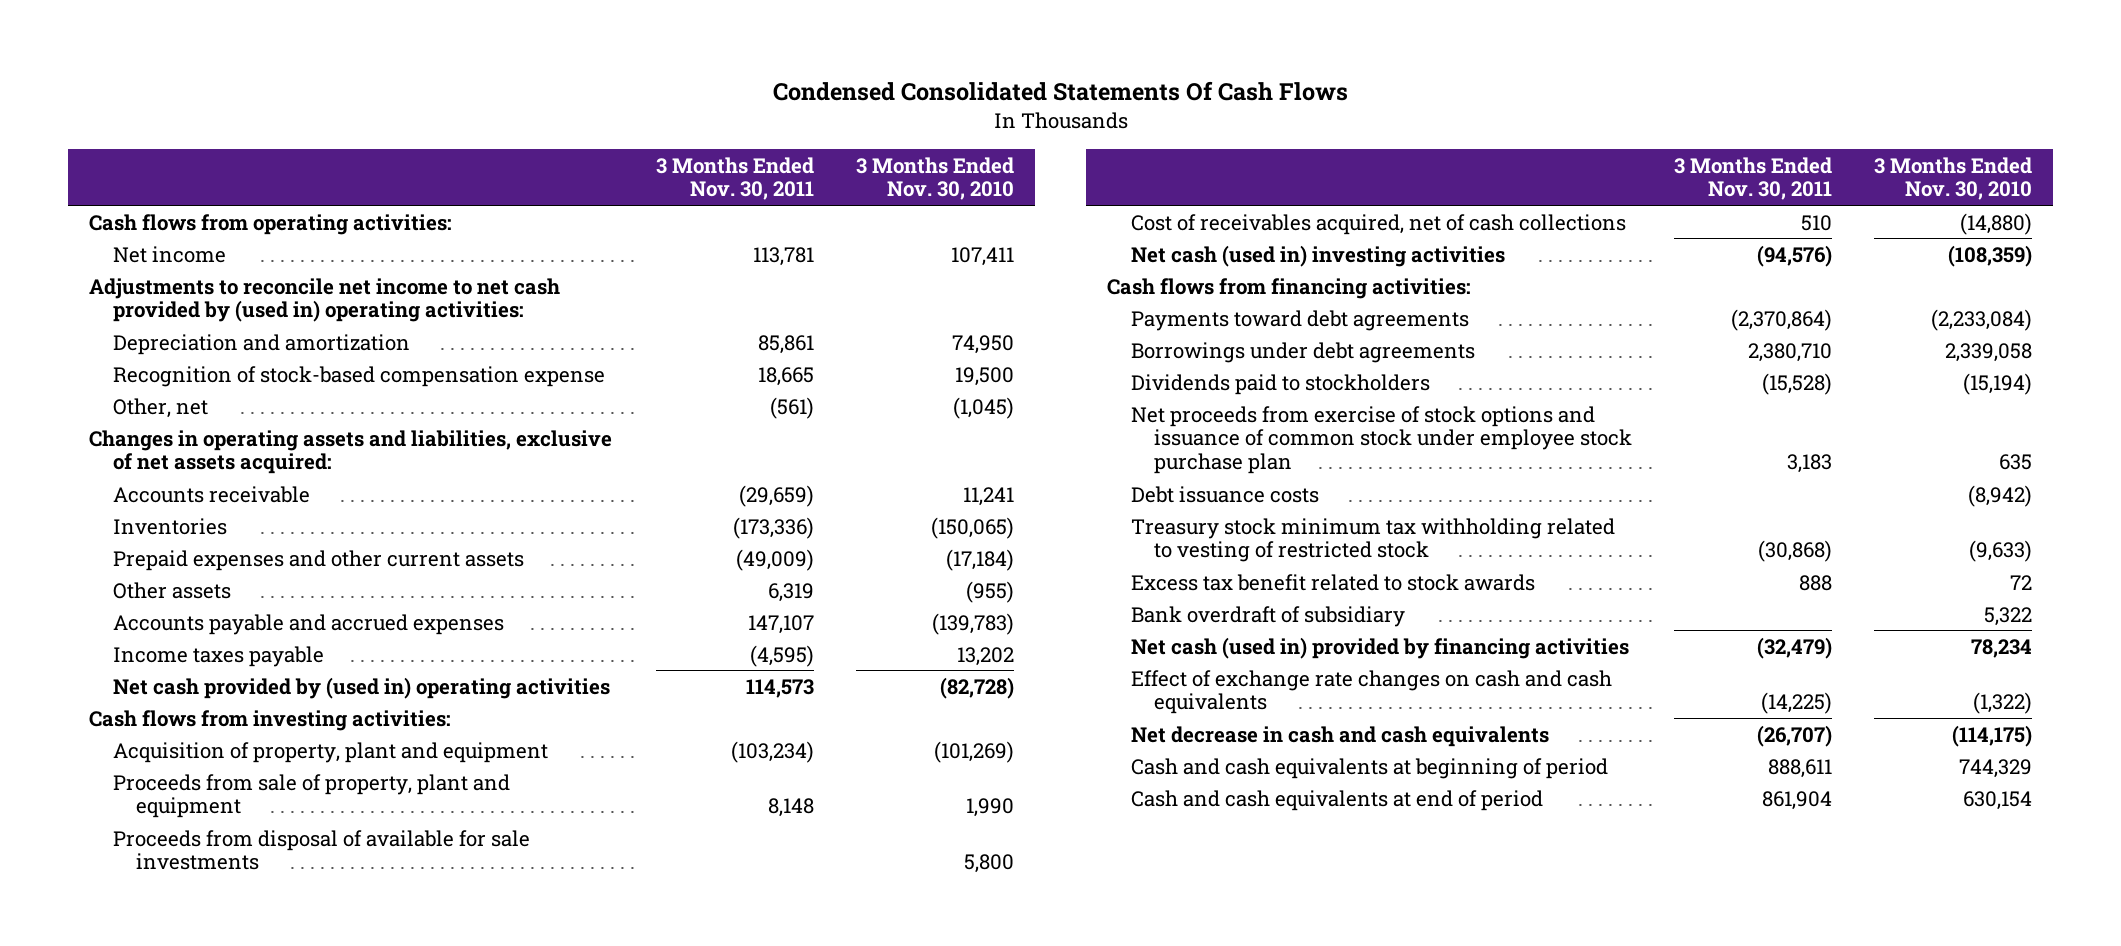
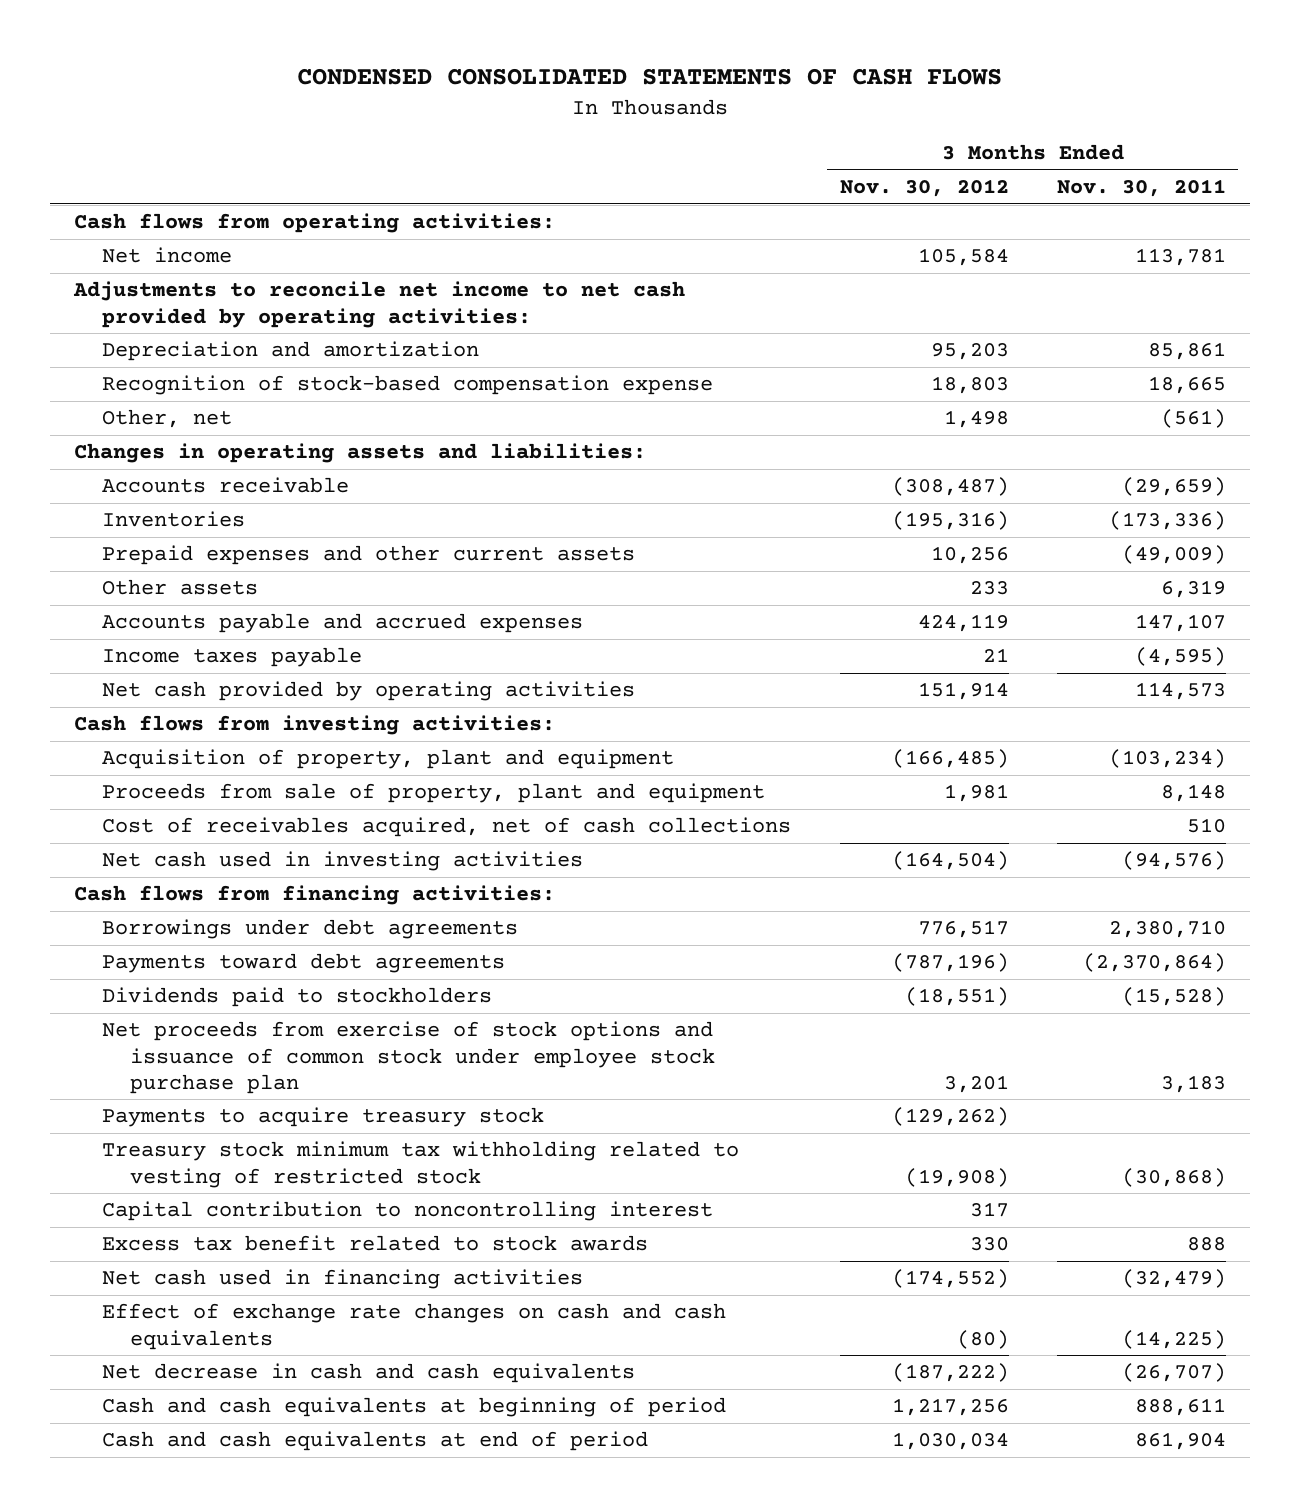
- Condensed Consolidated Statements Of Cash Flows
+ CONDENSED CONSOLIDATED STATEMENTS OF CASH FLOWS
- | 3 Months Ended Nov. 30, 2011 | 3 Months Ended Nov. 30, 2010
+ | 3 Months Ended Nov. 30, 2012 | 3 Months Ended Nov. 30, 2011
- Adjustments to reconcile net income to net cash provided by (used in) operating activities:
+ Adjustments to reconcile net income to net cash provided by operating activities:
- Changes in operating assets and liabilities, exclusive of net assets acquired:
+ Changes in operating assets and liabilities:
- Net cash provided by (used in) operating activities | 114,573 | (82,728)
+ Net cash provided by operating activities | 151,914 | 114,573
- Proceeds from disposal of available for sale investments | | 5,800
- Net cash (used in) investing activities | (94,576) | (108,359)
+ Net cash used in investing activities | (164,504) | (94,576)
moved down: Payments toward debt agreements | (787,196) | (2,370,864)
- Debt issuance costs | | (8,942)
+ Payments to acquire treasury stock | (129,262) |
+ Capital contribution to noncontrolling interest | 317 |
- Bank overdraft of subsidiary | | 5,322
- Net cash (used in) provided by financing activities | (32,479) | 78,234
+ Net cash used in financing activities | (174,552) | (32,479)

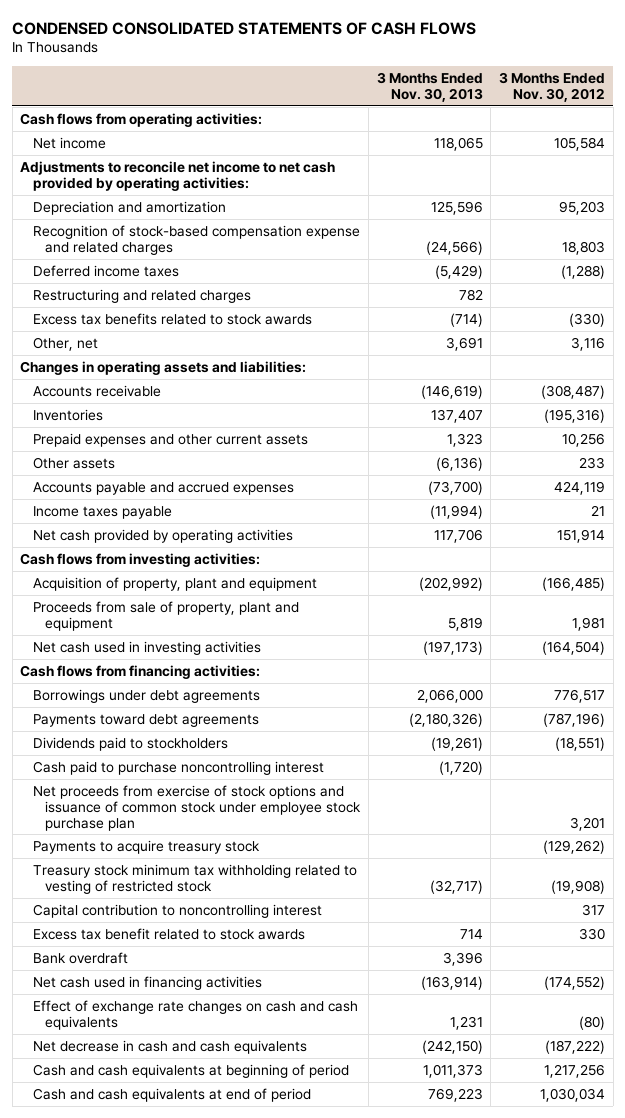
- | 3 Months Ended Nov. 30, 2012 | 3 Months Ended Nov. 30, 2011
+ | 3 Months Ended Nov. 30, 2013 | 3 Months Ended Nov. 30, 2012
- Recognition of stock-based compensation expense | 18,803 | 18,665
- Other, net | 1,498 | (561)
+ Recognition of stock-based compensation expense and related charges | (24,566) | 18,803
+ Deferred income taxes | (5,429) | (1,288)
+ Restructuring and related charges | 782 |
+ Excess tax benefits related to stock awards | (714) | (330)
+ Other, net | 3,691 | 3,116
- Cost of receivables acquired, net of cash collections | | 510
+ Cash paid to purchase noncontrolling interest | (1,720) |
+ Bank overdraft | 3,396 |

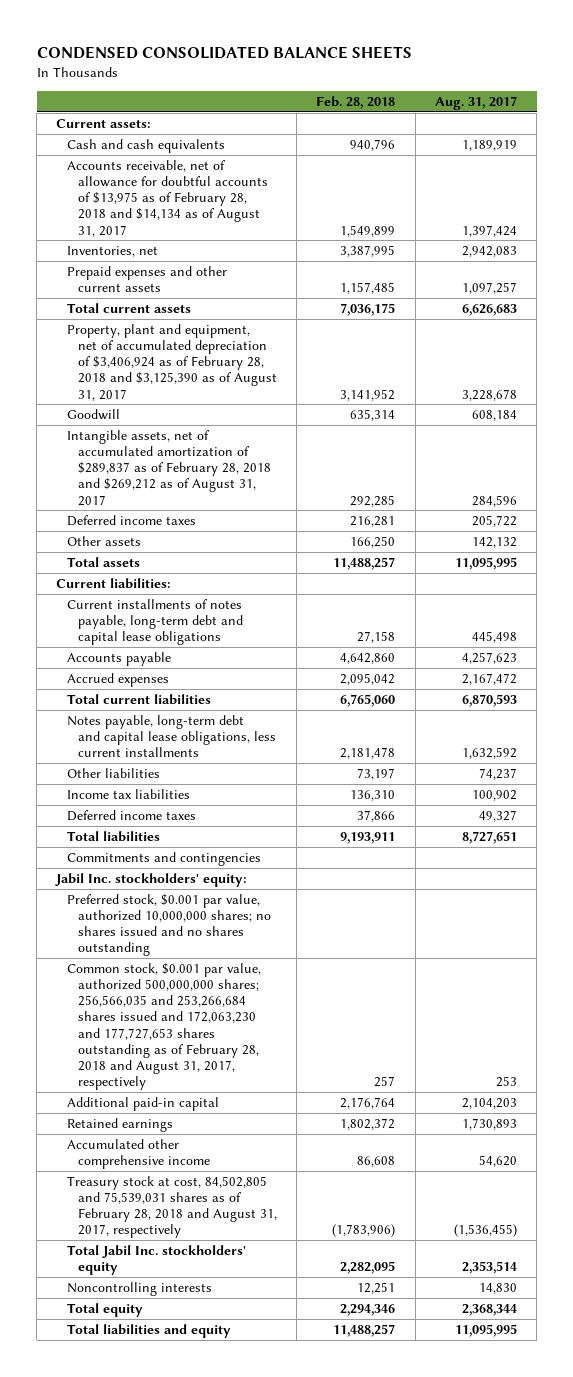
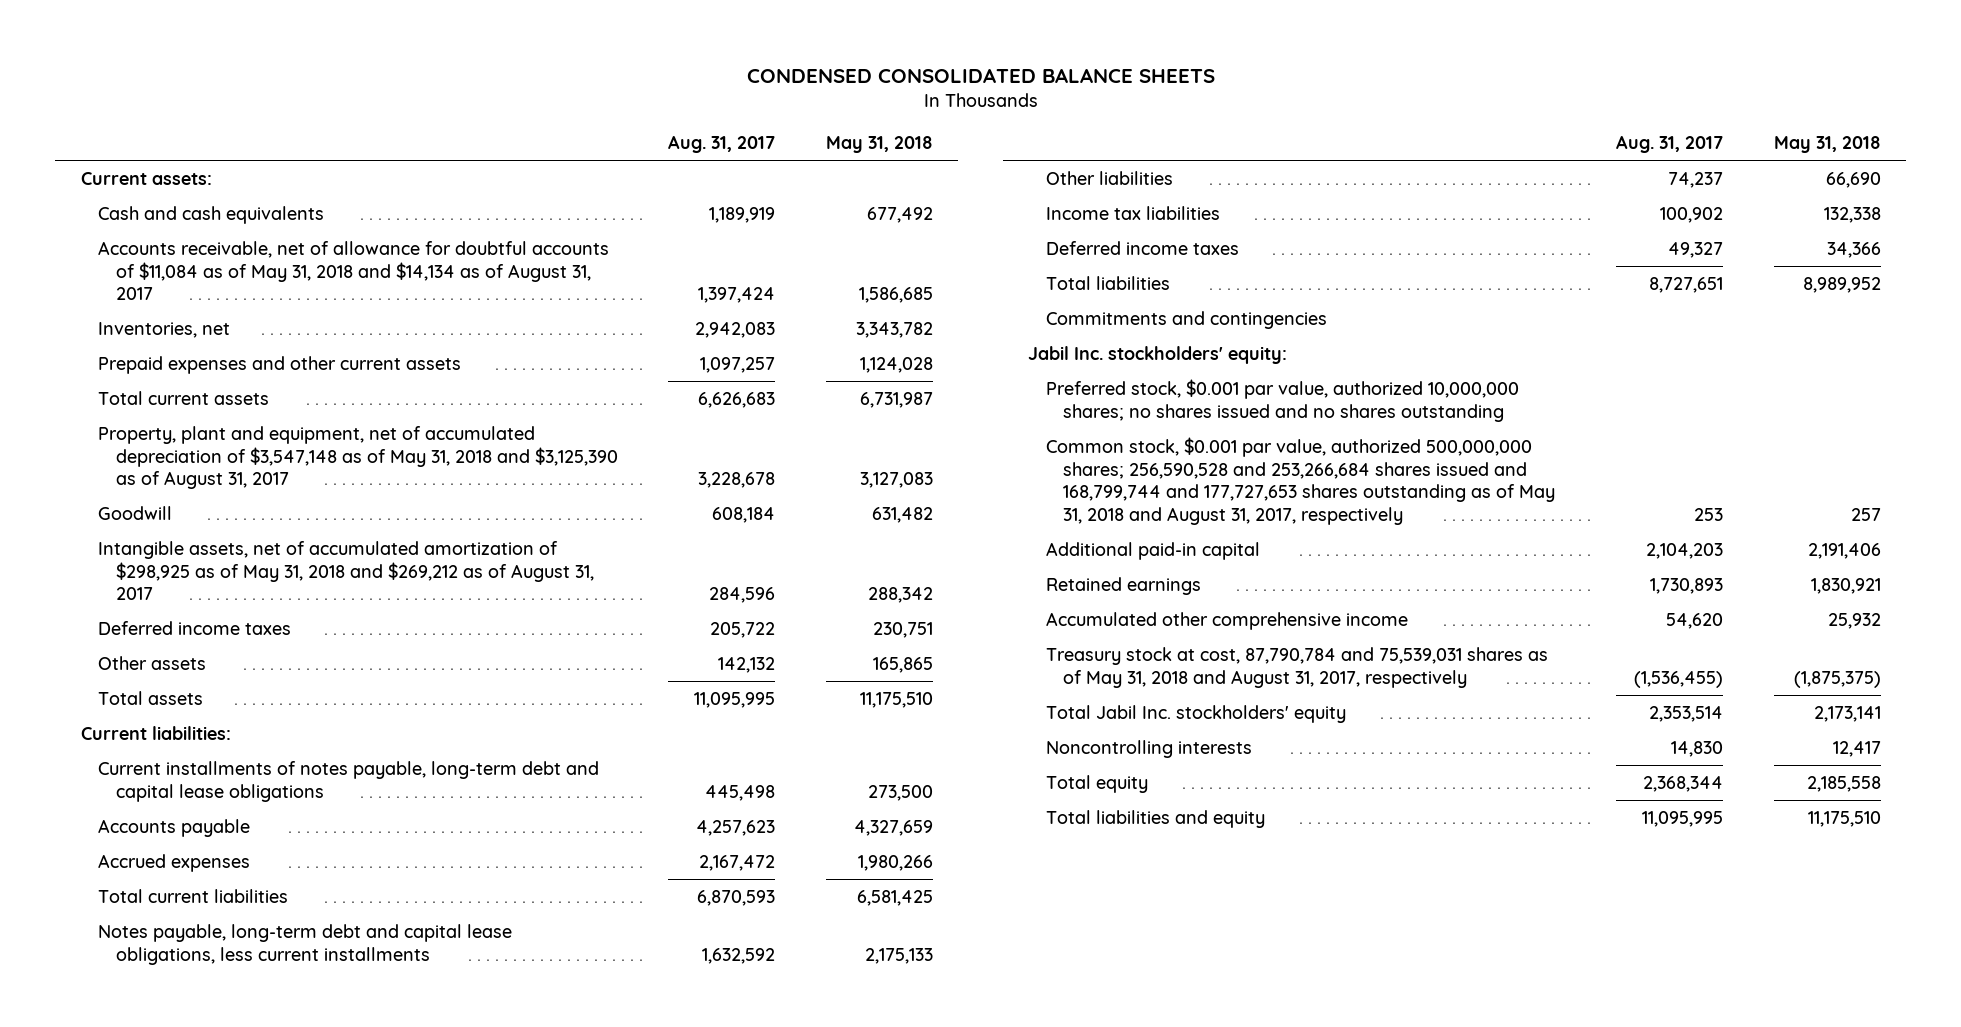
- | Feb. 28, 2018 | Aug. 31, 2017
+ | Aug. 31, 2017 | May 31, 2018
- Accounts receivable, net of allowance for doubtful accounts of $13,975 as of February 28, 2018 and $14,134 as of August 31, 2017 | 1,549,899 | 1,397,424
+ Accounts receivable, net of allowance for doubtful accounts of $11,084 as of May 31, 2018 and $14,134 as of August 31, 2017 | 1,397,424 | 1,586,685
- Property, plant and equipment, net of accumulated depreciation of $3,406,924 as of February 28, 2018 and $3,125,390 as of August 31, 2017 | 3,141,952 | 3,228,678
+ Property, plant and equipment, net of accumulated depreciation of $3,547,148 as of May 31, 2018 and $3,125,390 as of August 31, 2017 | 3,228,678 | 3,127,083
- Intangible assets, net of accumulated amortization of $289,837 as of February 28, 2018 and $269,212 as of August 31, 2017 | 292,285 | 284,596
+ Intangible assets, net of accumulated amortization of $298,925 as of May 31, 2018 and $269,212 as of August 31, 2017 | 284,596 | 288,342
- Common stock, $0.001 par value, authorized 500,000,000 shares; 256,566,035 and 253,266,684 shares issued and 172,063,230 and 177,727,653 shares outstanding as of February 28, 2018 and August 31, 2017, respectively | 257 | 253
+ Common stock, $0.001 par value, authorized 500,000,000 shares; 256,590,528 and 253,266,684 shares issued and 168,799,744 and 177,727,653 shares outstanding as of May 31, 2018 and August 31, 2017, respectively | 253 | 257
- Treasury stock at cost, 84,502,805 and 75,539,031 shares as of February 28, 2018 and August 31, 2017, respectively | (1,783,906) | (1,536,455)
+ Treasury stock at cost, 87,790,784 and 75,539,031 shares as of May 31, 2018 and August 31, 2017, respectively | (1,536,455) | (1,875,375)

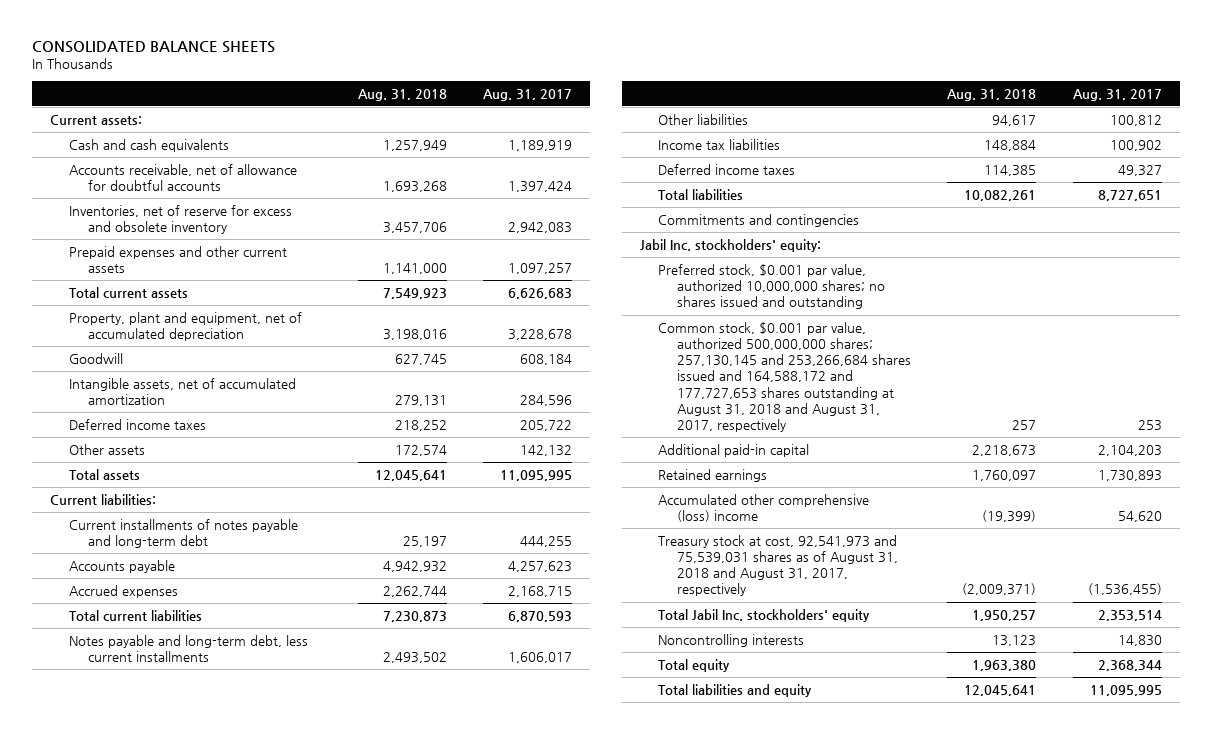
- CONDENSED CONSOLIDATED BALANCE SHEETS
+ CONSOLIDATED BALANCE SHEETS
- | Aug. 31, 2017 | May 31, 2018
+ | Aug. 31, 2018 | Aug. 31, 2017
- Accounts receivable, net of allowance for doubtful accounts of $11,084 as of May 31, 2018 and $14,134 as of August 31, 2017 | 1,397,424 | 1,586,685
- Inventories, net | 2,942,083 | 3,343,782
+ Accounts receivable, net of allowance for doubtful accounts | 1,693,268 | 1,397,424
+ Inventories, net of reserve for excess and obsolete inventory | 3,457,706 | 2,942,083
- Property, plant and equipment, net of accumulated depreciation of $3,547,148 as of May 31, 2018 and $3,125,390 as of August 31, 2017 | 3,228,678 | 3,127,083
+ Property, plant and equipment, net of accumulated depreciation | 3,198,016 | 3,228,678
- Intangible assets, net of accumulated amortization of $298,925 as of May 31, 2018 and $269,212 as of August 31, 2017 | 284,596 | 288,342
+ Intangible assets, net of accumulated amortization | 279,131 | 284,596
- Current installments of notes payable, long-term debt and capital lease obligations | 445,498 | 273,500
+ Current installments of notes payable and long-term debt | 25,197 | 444,255
- Accrued expenses | 2,167,472 | 1,980,266
+ Accrued expenses | 2,262,744 | 2,168,715
- Notes payable, long-term debt and capital lease obligations, less current installments | 1,632,592 | 2,175,133
- Other liabilities | 74,237 | 66,690
+ Notes payable and long-term debt, less current installments | 2,493,502 | 1,606,017
+ Other liabilities | 94,617 | 100,812
- Preferred stock, $0.001 par value, authorized 10,000,000 shares; no shares issued and no shares outstanding
- Common stock, $0.001 par value, authorized 500,000,000 shares; 256,590,528 and 253,266,684 shares issued and 168,799,744 and 177,727,653 shares outstanding as of May 31, 2018 and August 31, 2017, respectively | 253 | 257
+ Preferred stock, $0.001 par value, authorized 10,000,000 shares; no shares issued and outstanding
+ Common stock, $0.001 par value, authorized 500,000,000 shares; 257,130,145 and 253,266,684 shares issued and 164,588,172 and 177,727,653 shares outstanding at August 31, 2018 and August 31, 2017, respectively | 257 | 253
- Accumulated other comprehensive income | 54,620 | 25,932
- Treasury stock at cost, 87,790,784 and 75,539,031 shares as of May 31, 2018 and August 31, 2017, respectively | (1,536,455) | (1,875,375)
+ Accumulated other comprehensive (loss) income | (19,399) | 54,620
+ Treasury stock at cost, 92,541,973 and 75,539,031 shares as of August 31, 2018 and August 31, 2017, respectively | (2,009,371) | (1,536,455)

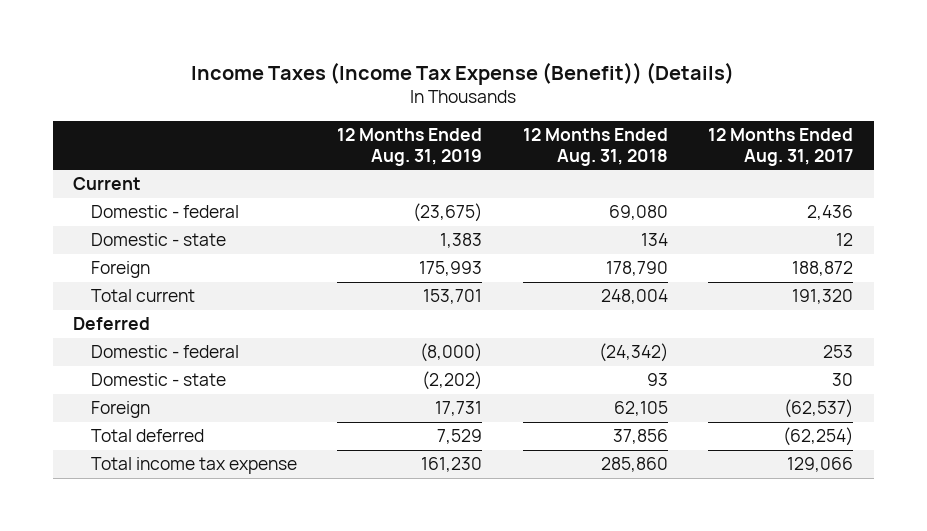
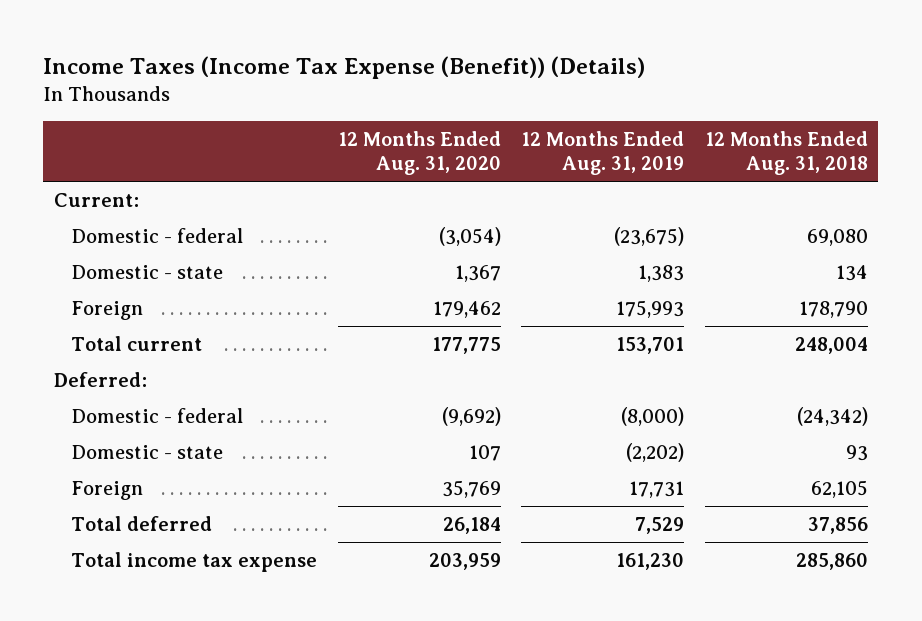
- | 12 Months Ended Aug. 31, 2019 | 12 Months Ended Aug. 31, 2018 | 12 Months Ended Aug. 31, 2017
+ | 12 Months Ended Aug. 31, 2020 | 12 Months Ended Aug. 31, 2019 | 12 Months Ended Aug. 31, 2018
- Current
+ Current:
- Deferred
+ Deferred:

